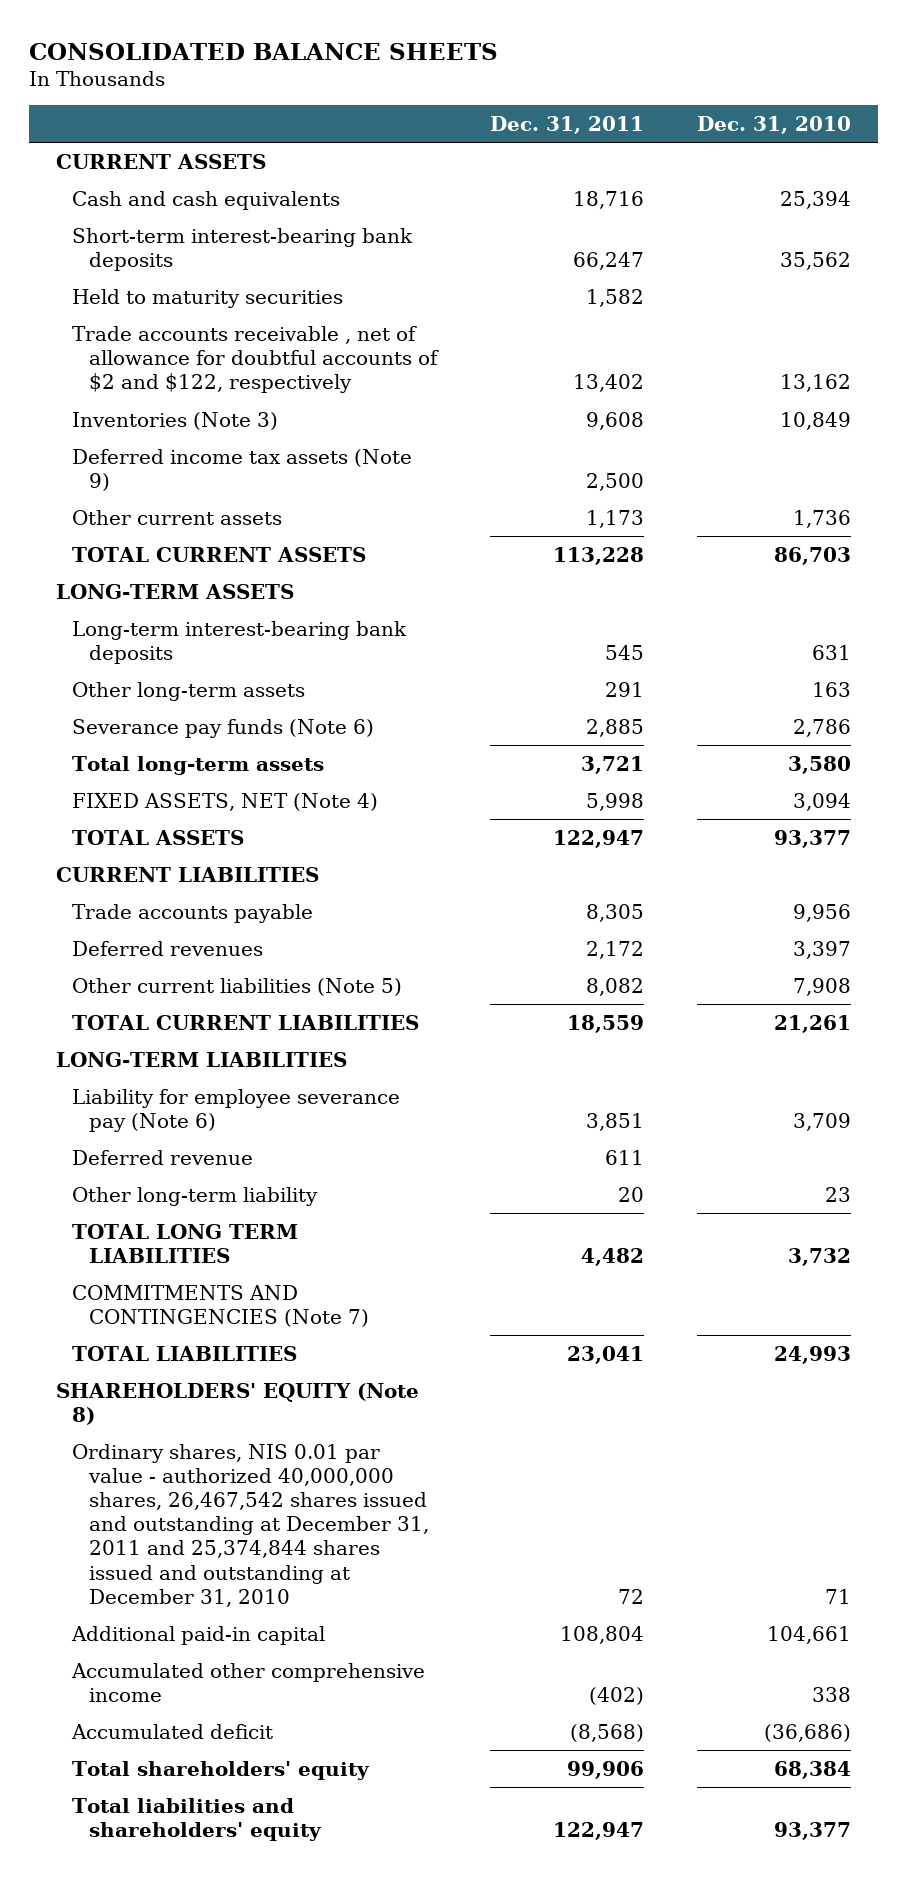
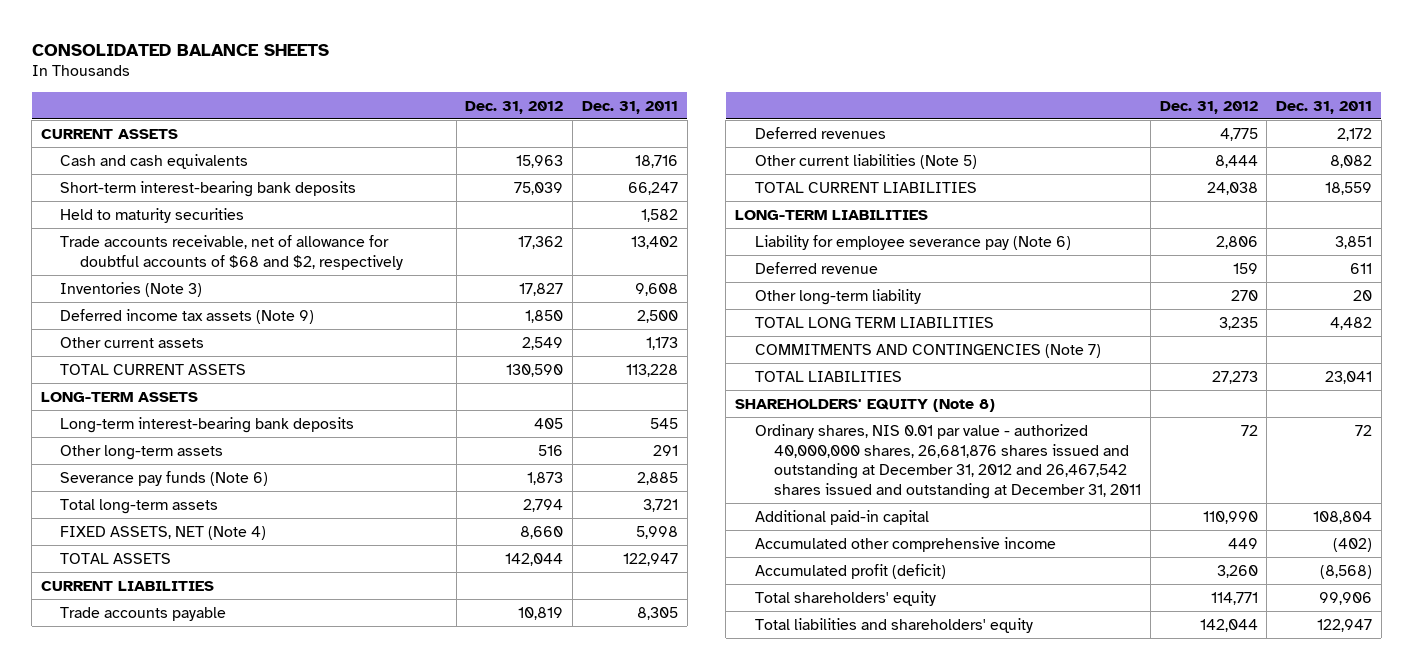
- | Dec. 31, 2011 | Dec. 31, 2010
+ | Dec. 31, 2012 | Dec. 31, 2011
- Trade accounts receivable , net of allowance for doubtful accounts of $2 and $122, respectively | 13,402 | 13,162
+ Trade accounts receivable, net of allowance for doubtful accounts of $68 and $2, respectively | 17,362 | 13,402
- Ordinary shares, NIS 0.01 par value - authorized 40,000,000 shares, 26,467,542 shares issued and outstanding at December 31, 2011 and 25,374,844 shares issued and outstanding at December 31, 2010 | 72 | 71
+ Ordinary shares, NIS 0.01 par value - authorized 40,000,000 shares, 26,681,876 shares issued and outstanding at December 31, 2012 and 26,467,542 shares issued and outstanding at December 31, 2011 | 72 | 72
- Accumulated deficit | (8,568) | (36,686)
+ Accumulated profit (deficit) | 3,260 | (8,568)

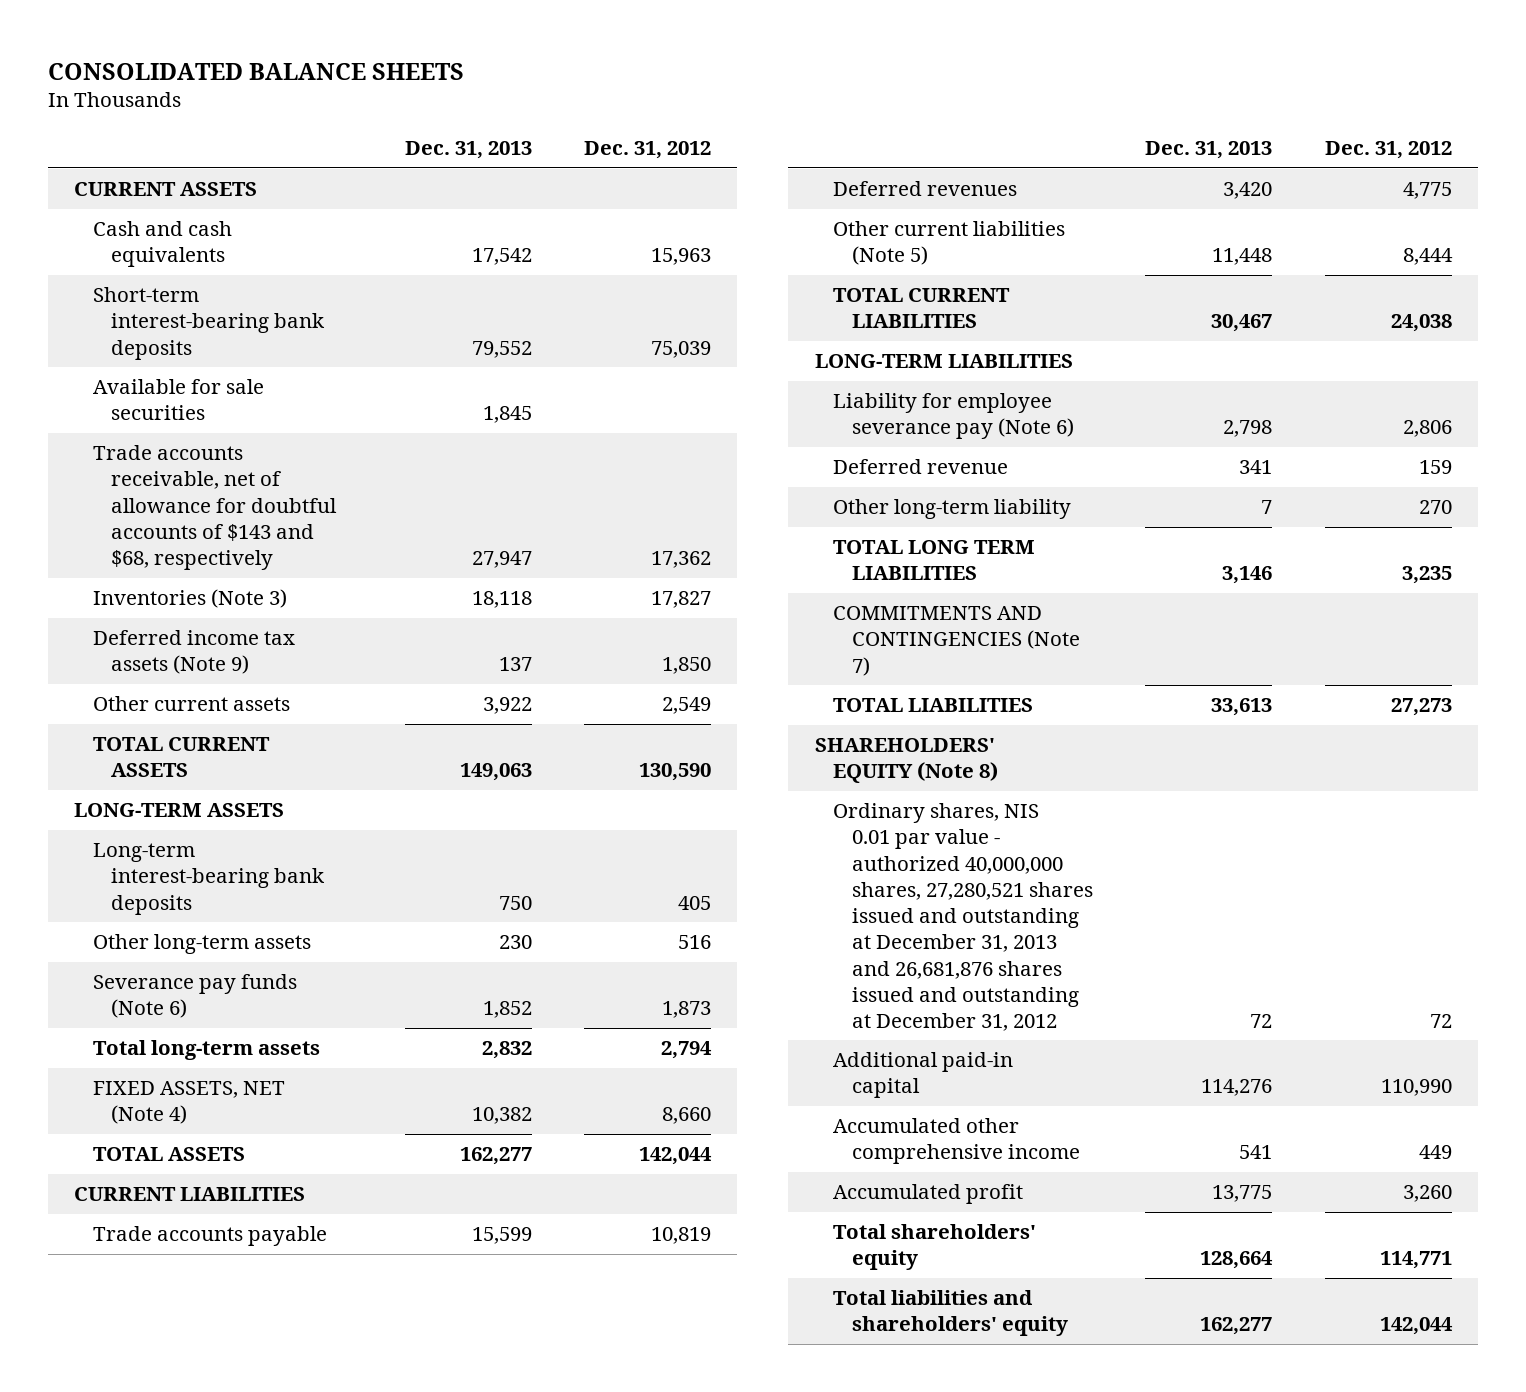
- | Dec. 31, 2012 | Dec. 31, 2011
+ | Dec. 31, 2013 | Dec. 31, 2012
- Held to maturity securities | | 1,582
- Trade accounts receivable, net of allowance for doubtful accounts of $68 and $2, respectively | 17,362 | 13,402
+ Available for sale securities | 1,845 |
+ Trade accounts receivable, net of allowance for doubtful accounts of $143 and $68, respectively | 27,947 | 17,362
- Ordinary shares, NIS 0.01 par value - authorized 40,000,000 shares, 26,681,876 shares issued and outstanding at December 31, 2012 and 26,467,542 shares issued and outstanding at December 31, 2011 | 72 | 72
+ Ordinary shares, NIS 0.01 par value - authorized 40,000,000 shares, 27,280,521 shares issued and outstanding at December 31, 2013 and 26,681,876 shares issued and outstanding at December 31, 2012 | 72 | 72
- Accumulated profit (deficit) | 3,260 | (8,568)
+ Accumulated profit | 13,775 | 3,260

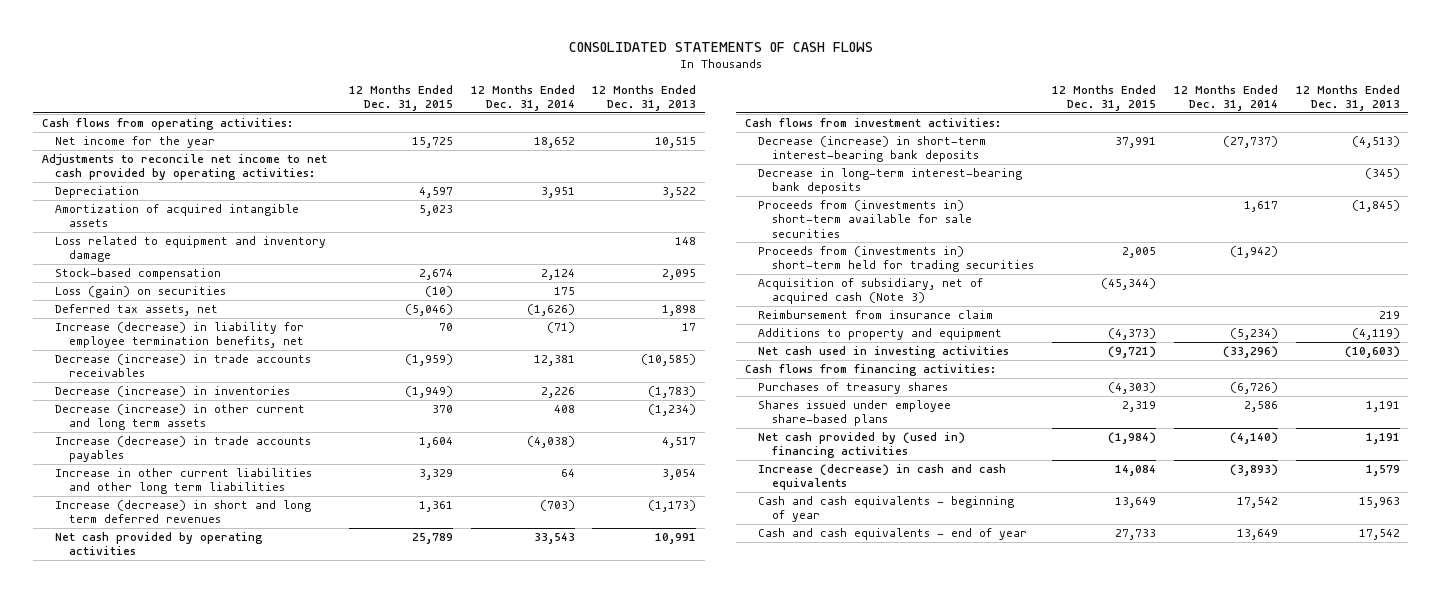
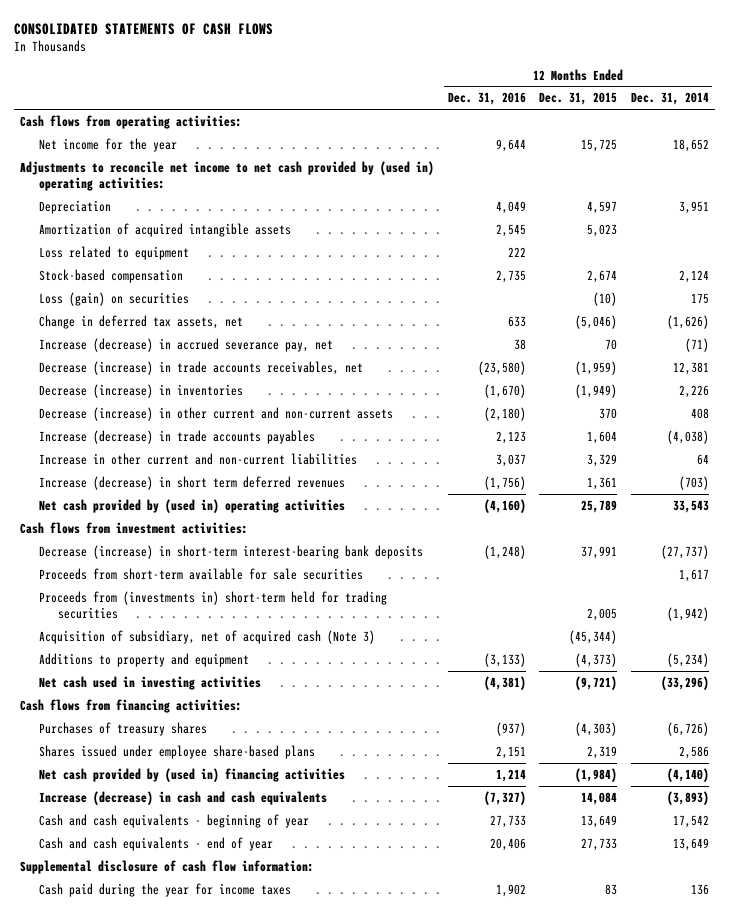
- | 12 Months Ended Dec. 31, 2015 | 12 Months Ended Dec. 31, 2014 | 12 Months Ended Dec. 31, 2013
+ | 12 Months Ended Dec. 31, 2016 | 12 Months Ended Dec. 31, 2015 | 12 Months Ended Dec. 31, 2014
- Adjustments to reconcile net income to net cash provided by operating activities:
+ Adjustments to reconcile net income to net cash provided by (used in) operating activities:
- Loss related to equipment and inventory damage | | | 148
+ Loss related to equipment | 222 | |
- Deferred tax assets, net | (5,046) | (1,626) | 1,898
- Increase (decrease) in liability for employee termination benefits, net | 70 | (71) | 17
- Decrease (increase) in trade accounts receivables | (1,959) | 12,381 | (10,585)
+ Change in deferred tax assets, net | 633 | (5,046) | (1,626)
+ Increase (decrease) in accrued severance pay, net | 38 | 70 | (71)
+ Decrease (increase) in trade accounts receivables, net | (23,580) | (1,959) | 12,381
- Decrease (increase) in other current and long term assets | 370 | 408 | (1,234)
+ Decrease (increase) in other current and non-current assets | (2,180) | 370 | 408
- Increase in other current liabilities and other long term liabilities | 3,329 | 64 | 3,054
- Increase (decrease) in short and long term deferred revenues | 1,361 | (703) | (1,173)
- Net cash provided by operating activities | 25,789 | 33,543 | 10,991
+ Increase in other current and non-current liabilities | 3,037 | 3,329 | 64
+ Increase (decrease) in short term deferred revenues | (1,756) | 1,361 | (703)
+ Net cash provided by (used in) operating activities | (4,160) | 25,789 | 33,543
- Decrease in long-term interest-bearing bank deposits | | | (345)
- Proceeds from (investments in) short-term available for sale securities | | 1,617 | (1,845)
+ Proceeds from short-term available for sale securities | | | 1,617
- Reimbursement from insurance claim | | | 219
+ Supplemental disclosure of cash flow information:
+ Cash paid during the year for income taxes | 1,902 | 83 | 136

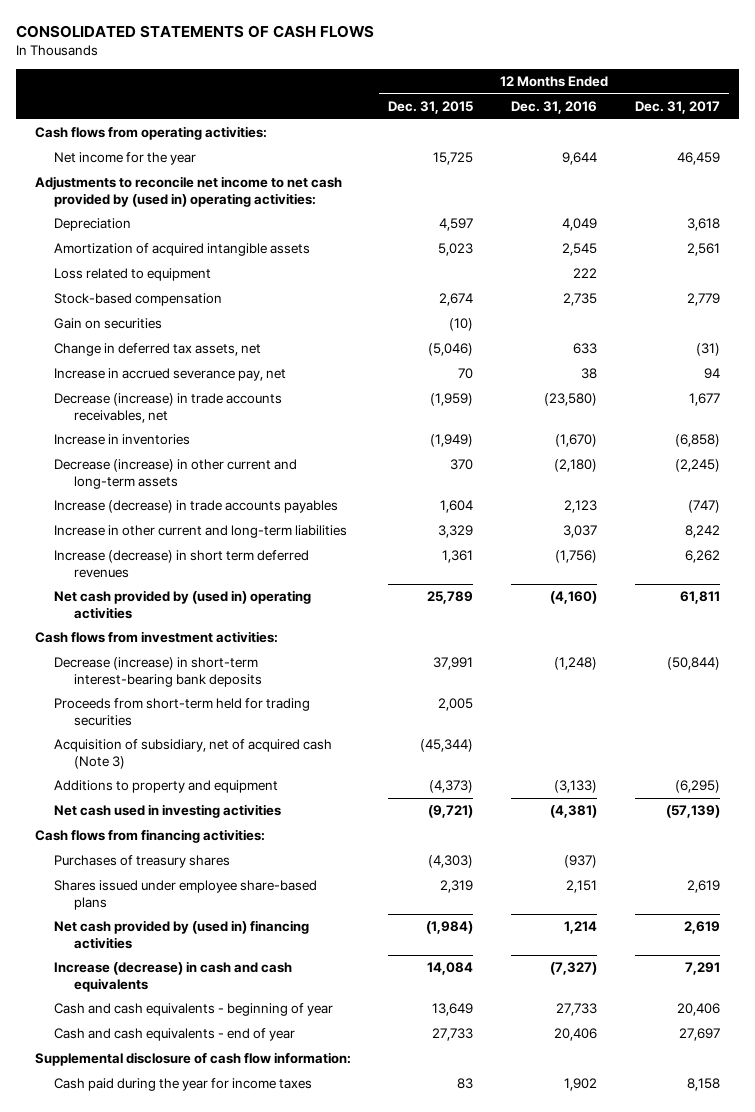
- | 12 Months Ended Dec. 31, 2016 | 12 Months Ended Dec. 31, 2015 | 12 Months Ended Dec. 31, 2014
+ | 12 Months Ended Dec. 31, 2015 | 12 Months Ended Dec. 31, 2016 | 12 Months Ended Dec. 31, 2017
- Loss (gain) on securities | | (10) | 175
+ Gain on securities | (10) | |
- Increase (decrease) in accrued severance pay, net | 38 | 70 | (71)
+ Increase in accrued severance pay, net | 70 | 38 | 94
- Decrease (increase) in inventories | (1,670) | (1,949) | 2,226
- Decrease (increase) in other current and non-current assets | (2,180) | 370 | 408
+ Increase in inventories | (1,949) | (1,670) | (6,858)
+ Decrease (increase) in other current and long-term assets | 370 | (2,180) | (2,245)
- Increase in other current and non-current liabilities | 3,037 | 3,329 | 64
+ Increase in other current and long-term liabilities | 3,329 | 3,037 | 8,242
- Proceeds from short-term available for sale securities | | | 1,617
- Proceeds from (investments in) short-term held for trading securities | | 2,005 | (1,942)
+ Proceeds from short-term held for trading securities | 2,005 | |

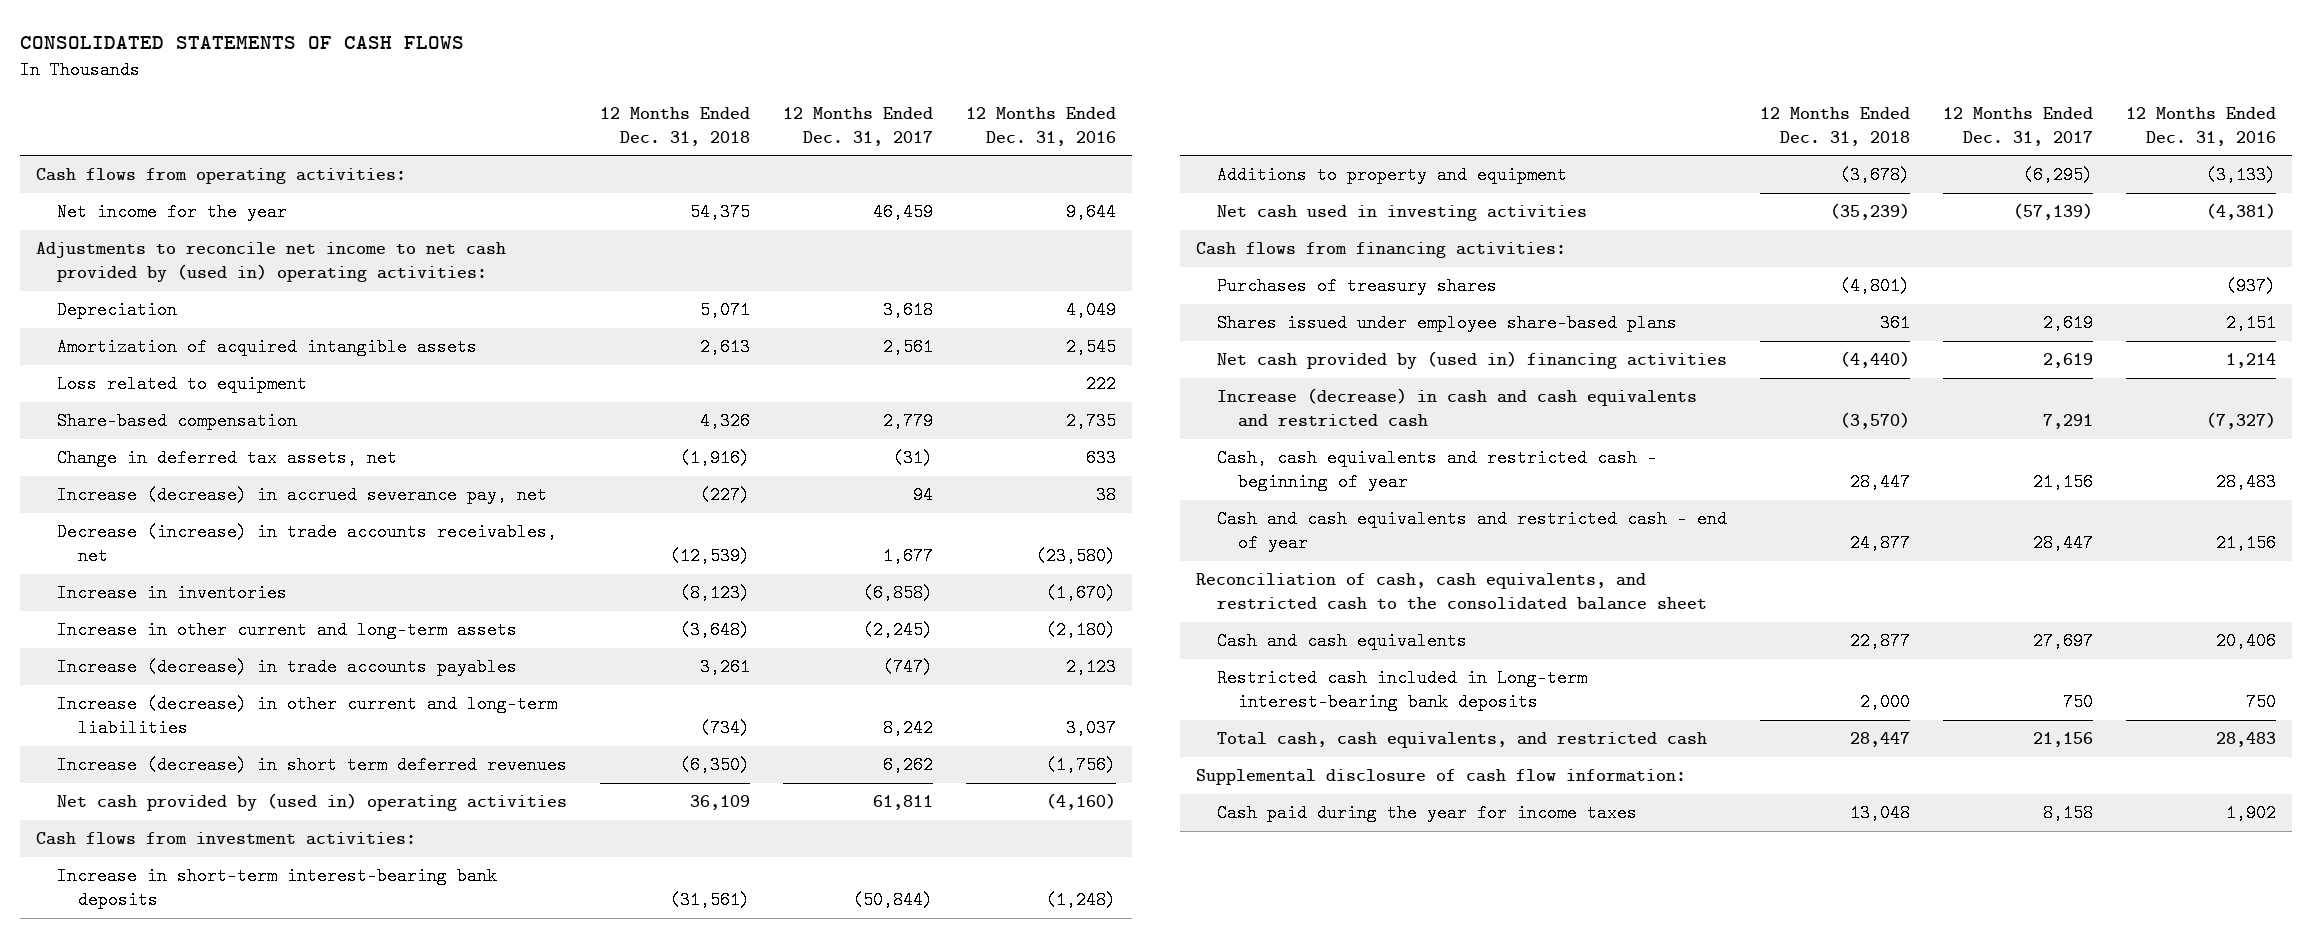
- | 12 Months Ended Dec. 31, 2015 | 12 Months Ended Dec. 31, 2016 | 12 Months Ended Dec. 31, 2017
+ | 12 Months Ended Dec. 31, 2018 | 12 Months Ended Dec. 31, 2017 | 12 Months Ended Dec. 31, 2016
- Stock-based compensation | 2,674 | 2,735 | 2,779
- Gain on securities | (10) | |
+ Share-based compensation | 4,326 | 2,779 | 2,735
- Increase in accrued severance pay, net | 70 | 38 | 94
+ Increase (decrease) in accrued severance pay, net | (227) | 94 | 38
- Decrease (increase) in other current and long-term assets | 370 | (2,180) | (2,245)
+ Increase in other current and long-term assets | (3,648) | (2,245) | (2,180)
- Increase in other current and long-term liabilities | 3,329 | 3,037 | 8,242
+ Increase (decrease) in other current and long-term liabilities | (734) | 8,242 | 3,037
- Decrease (increase) in short-term interest-bearing bank deposits | 37,991 | (1,248) | (50,844)
- Proceeds from short-term held for trading securities | 2,005 | |
- Acquisition of subsidiary, net of acquired cash (Note 3) | (45,344) | |
+ Increase in short-term interest-bearing bank deposits | (31,561) | (50,844) | (1,248)
- Increase (decrease) in cash and cash equivalents | 14,084 | (7,327) | 7,291
- Cash and cash equivalents - beginning of year | 13,649 | 27,733 | 20,406
- Cash and cash equivalents - end of year | 27,733 | 20,406 | 27,697
+ Increase (decrease) in cash and cash equivalents and restricted cash | (3,570) | 7,291 | (7,327)
+ Cash, cash equivalents and restricted cash - beginning of year | 28,447 | 21,156 | 28,483
+ Cash and cash equivalents and restricted cash - end of year | 24,877 | 28,447 | 21,156
+ Reconciliation of cash, cash equivalents, and restricted cash to the consolidated balance sheet
+ Cash and cash equivalents | 22,877 | 27,697 | 20,406
+ Restricted cash included in Long-term interest-bearing bank deposits | 2,000 | 750 | 750
+ Total cash, cash equivalents, and restricted cash | 28,447 | 21,156 | 28,483

